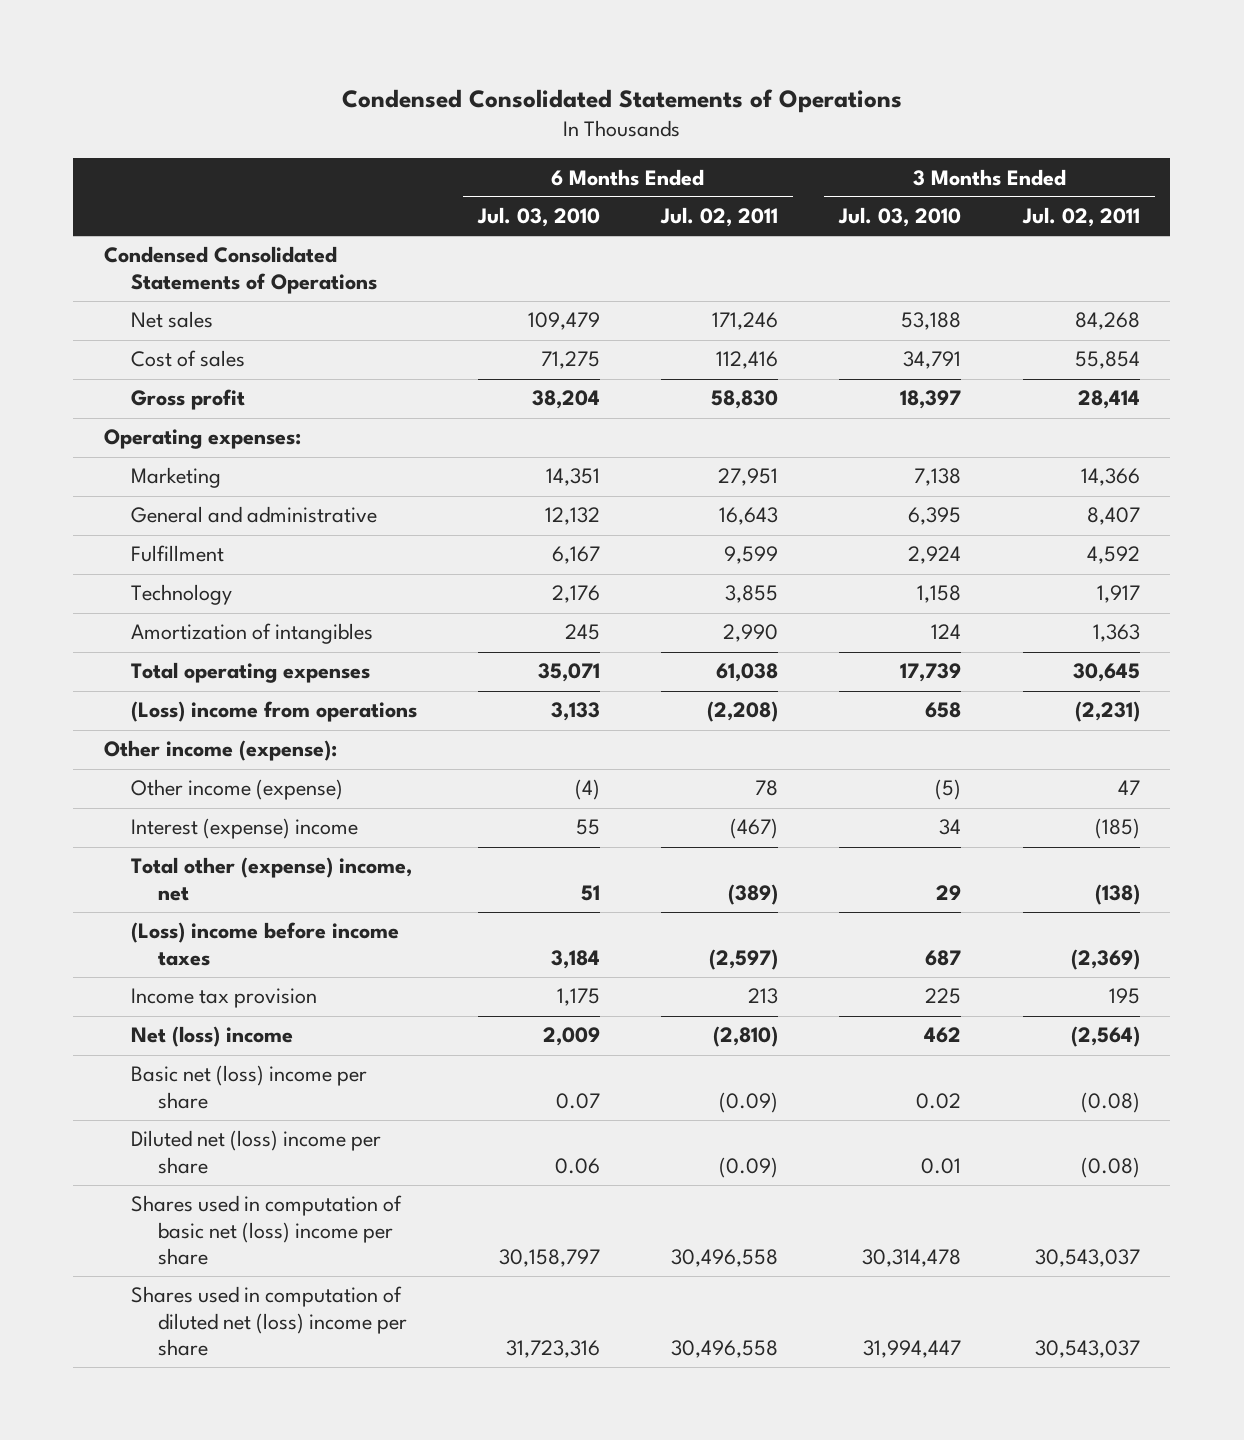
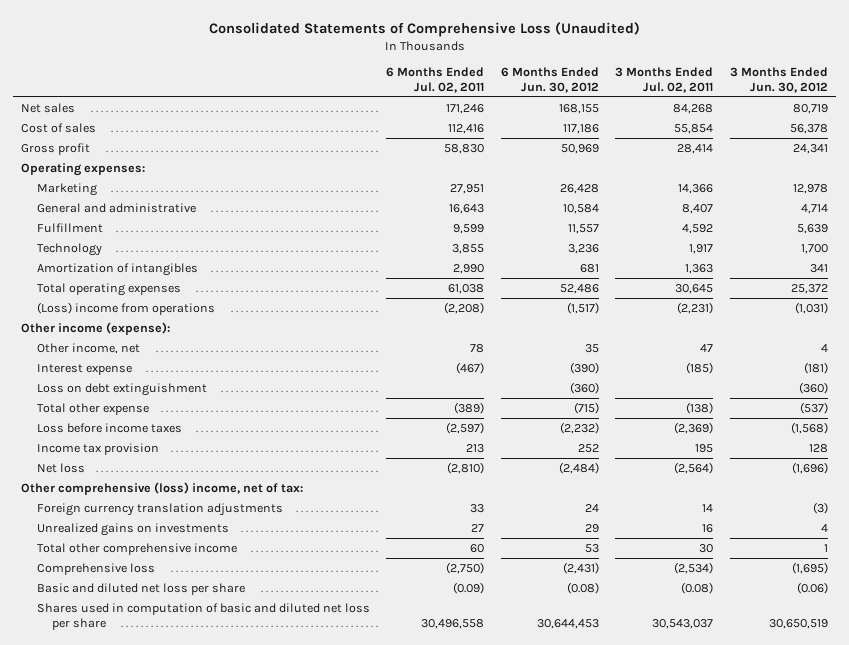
- Condensed Consolidated Statements of Operations
+ Consolidated Statements of Comprehensive Loss (Unaudited)
- | 6 Months Ended Jul. 03, 2010 | 6 Months Ended Jul. 02, 2011 | 3 Months Ended Jul. 03, 2010 | 3 Months Ended Jul. 02, 2011
+ | 6 Months Ended Jul. 02, 2011 | 6 Months Ended Jun. 30, 2012 | 3 Months Ended Jul. 02, 2011 | 3 Months Ended Jun. 30, 2012
- Condensed Consolidated Statements of Operations
- Other income (expense) | (4) | 78 | (5) | 47
- Interest (expense) income | 55 | (467) | 34 | (185)
- Total other (expense) income, net | 51 | (389) | 29 | (138)
- (Loss) income before income taxes | 3,184 | (2,597) | 687 | (2,369)
+ Other income, net | 78 | 35 | 47 | 4
+ Interest expense | (467) | (390) | (185) | (181)
+ Loss on debt extinguishment | | (360) | | (360)
+ Total other expense | (389) | (715) | (138) | (537)
+ Loss before income taxes | (2,597) | (2,232) | (2,369) | (1,568)
- Net (loss) income | 2,009 | (2,810) | 462 | (2,564)
- Basic net (loss) income per share | 0.07 | (0.09) | 0.02 | (0.08)
- Diluted net (loss) income per share | 0.06 | (0.09) | 0.01 | (0.08)
- Shares used in computation of basic net (loss) income per share | 30,158,797 | 30,496,558 | 30,314,478 | 30,543,037
- Shares used in computation of diluted net (loss) income per share | 31,723,316 | 30,496,558 | 31,994,447 | 30,543,037
+ Net loss | (2,810) | (2,484) | (2,564) | (1,696)
+ Other comprehensive (loss) income, net of tax:
+ Foreign currency translation adjustments | 33 | 24 | 14 | (3)
+ Unrealized gains on investments | 27 | 29 | 16 | 4
+ Total other comprehensive income | 60 | 53 | 30 | 1
+ Comprehensive loss | (2,750) | (2,431) | (2,534) | (1,695)
+ Basic and diluted net loss per share | (0.09) | (0.08) | (0.08) | (0.06)
+ Shares used in computation of basic and diluted net loss per share | 30,496,558 | 30,644,453 | 30,543,037 | 30,650,519

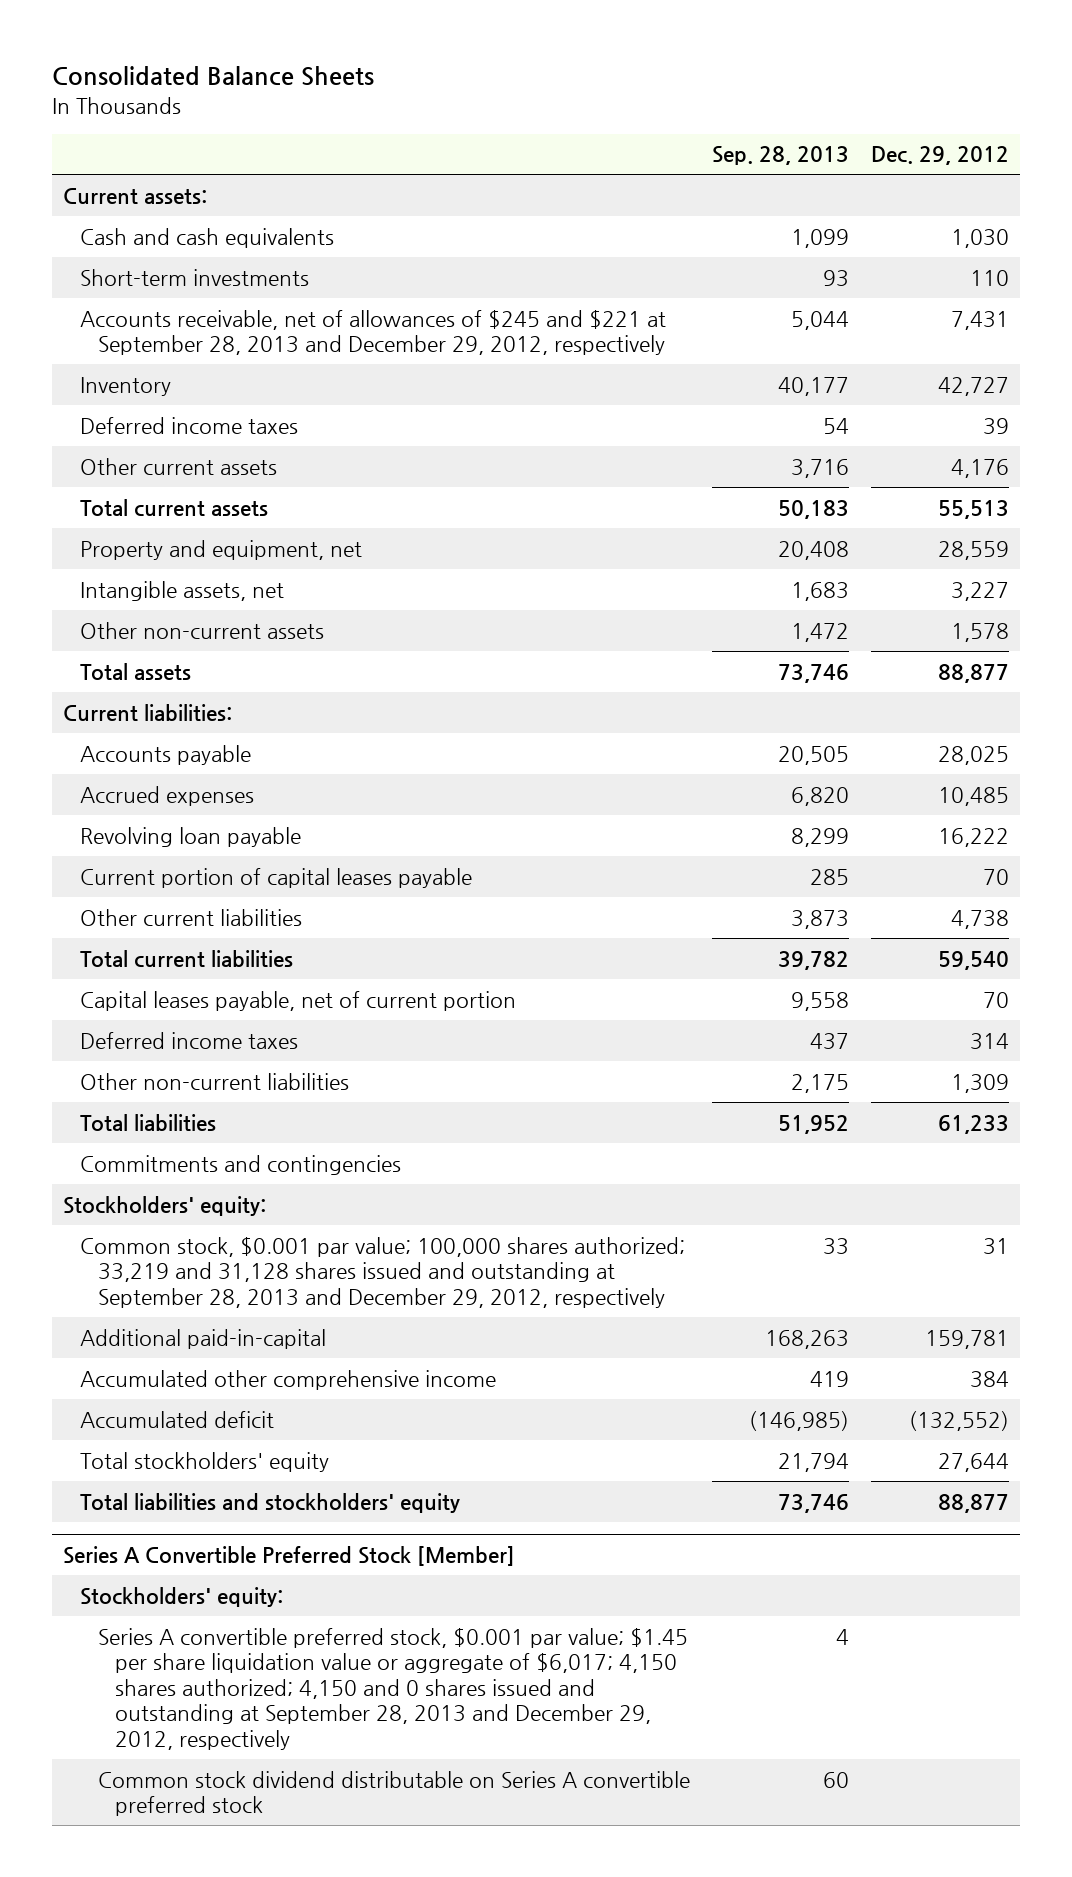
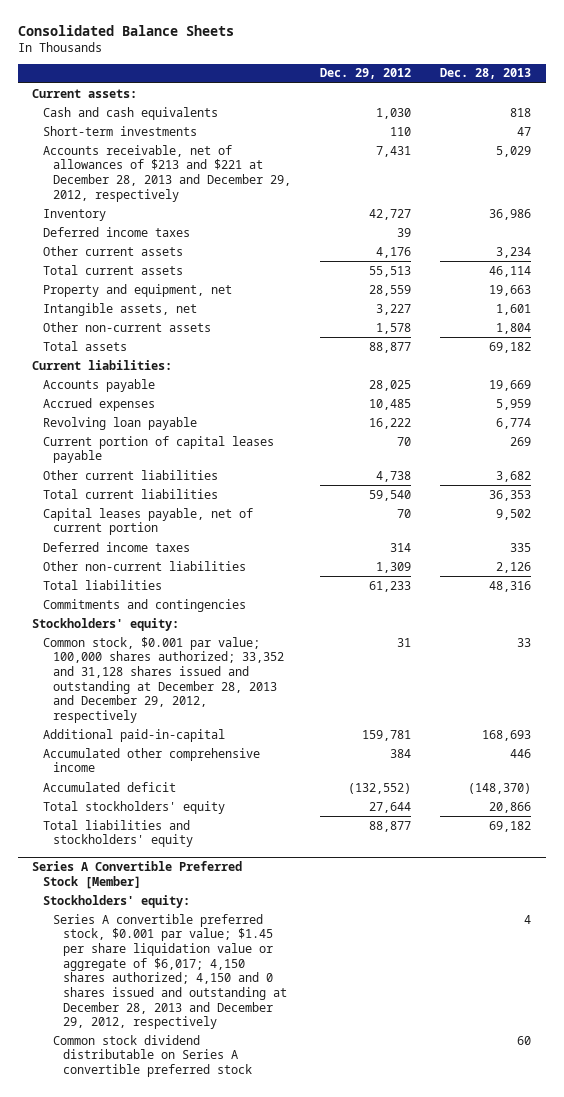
- | Sep. 28, 2013 | Dec. 29, 2012
+ | Dec. 29, 2012 | Dec. 28, 2013
- Accounts receivable, net of allowances of $245 and $221 at September 28, 2013 and December 29, 2012, respectively | 5,044 | 7,431
+ Accounts receivable, net of allowances of $213 and $221 at December 28, 2013 and December 29, 2012, respectively | 7,431 | 5,029
- Common stock, $0.001 par value; 100,000 shares authorized; 33,219 and 31,128 shares issued and outstanding at September 28, 2013 and December 29, 2012, respectively | 33 | 31
+ Common stock, $0.001 par value; 100,000 shares authorized; 33,352 and 31,128 shares issued and outstanding at December 28, 2013 and December 29, 2012, respectively | 31 | 33
@ Series A Convertible Preferred Stock [Member]
- Series A convertible preferred stock, $0.001 par value; $1.45 per share liquidation value or aggregate of $6,017; 4,150 shares authorized; 4,150 and 0 shares issued and outstanding at September 28, 2013 and December 29, 2012, respectively | 4 |
+ Series A convertible preferred stock, $0.001 par value; $1.45 per share liquidation value or aggregate of $6,017; 4,150 shares authorized; 4,150 and 0 shares issued and outstanding at December 28, 2013 and December 29, 2012, respectively | | 4

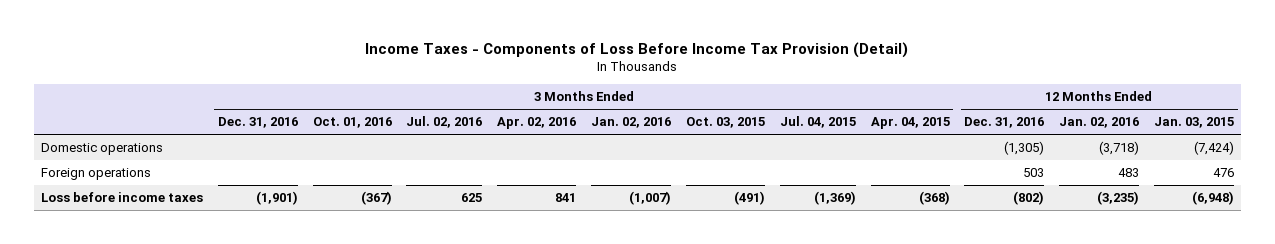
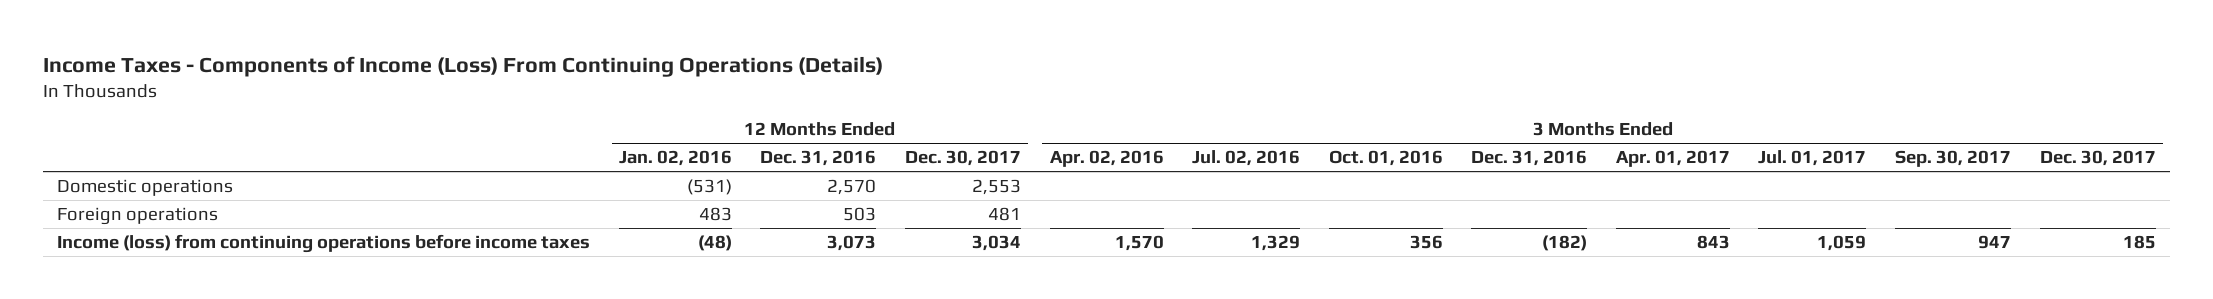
- Income Taxes - Components of Loss Before Income Tax Provision (Detail)
+ Income Taxes - Components of Income (Loss) From Continuing Operations (Details)
- | 3 Months Ended Dec. 31, 2016 | 3 Months Ended Oct. 01, 2016 | 3 Months Ended Jul. 02, 2016 | 3 Months Ended Apr. 02, 2016 | 3 Months Ended Jan. 02, 2016 | 3 Months Ended Oct. 03, 2015 | 3 Months Ended Jul. 04, 2015 | 3 Months Ended Apr. 04, 2015 | 12 Months Ended Dec. 31, 2016 | 12 Months Ended Jan. 02, 2016 | 12 Months Ended Jan. 03, 2015
+ | 12 Months Ended Jan. 02, 2016 | 12 Months Ended Dec. 31, 2016 | 12 Months Ended Dec. 30, 2017 | 3 Months Ended Apr. 02, 2016 | 3 Months Ended Jul. 02, 2016 | 3 Months Ended Oct. 01, 2016 | 3 Months Ended Dec. 31, 2016 | 3 Months Ended Apr. 01, 2017 | 3 Months Ended Jul. 01, 2017 | 3 Months Ended Sep. 30, 2017 | 3 Months Ended Dec. 30, 2017
- Domestic operations | | | | | | | | | (1,305) | (3,718) | (7,424)
+ Domestic operations | (531) | 2,570 | 2,553 | | | | | | | |
- Loss before income taxes | (1,901) | (367) | 625 | 841 | (1,007) | (491) | (1,369) | (368) | (802) | (3,235) | (6,948)
+ Income (loss) from continuing operations before income taxes | (48) | 3,073 | 3,034 | 1,570 | 1,329 | 356 | (182) | 843 | 1,059 | 947 | 185

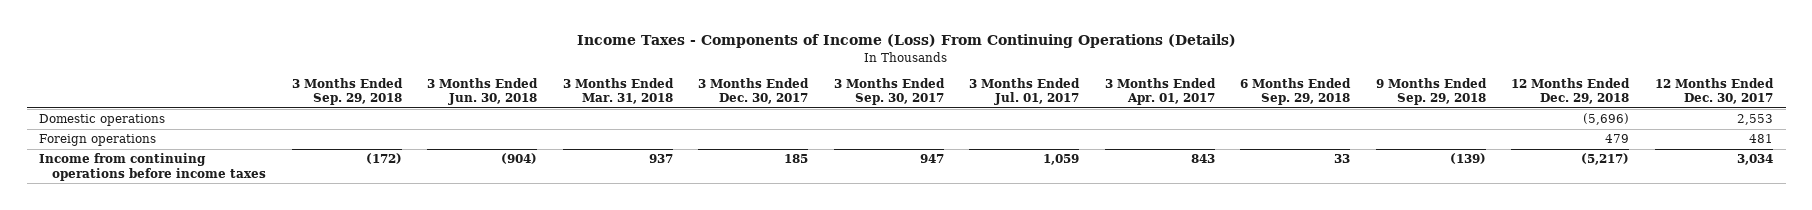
- | 12 Months Ended Jan. 02, 2016 | 12 Months Ended Dec. 31, 2016 | 12 Months Ended Dec. 30, 2017 | 3 Months Ended Apr. 02, 2016 | 3 Months Ended Jul. 02, 2016 | 3 Months Ended Oct. 01, 2016 | 3 Months Ended Dec. 31, 2016 | 3 Months Ended Apr. 01, 2017 | 3 Months Ended Jul. 01, 2017 | 3 Months Ended Sep. 30, 2017 | 3 Months Ended Dec. 30, 2017
+ | 3 Months Ended Sep. 29, 2018 | 3 Months Ended Jun. 30, 2018 | 3 Months Ended Mar. 31, 2018 | 3 Months Ended Dec. 30, 2017 | 3 Months Ended Sep. 30, 2017 | 3 Months Ended Jul. 01, 2017 | 3 Months Ended Apr. 01, 2017 | 6 Months Ended Sep. 29, 2018 | 9 Months Ended Sep. 29, 2018 | 12 Months Ended Dec. 29, 2018 | 12 Months Ended Dec. 30, 2017
- Income (loss) from continuing operations before income taxes | (48) | 3,073 | 3,034 | 1,570 | 1,329 | 356 | (182) | 843 | 1,059 | 947 | 185
+ Income from continuing operations before income taxes | (172) | (904) | 937 | 185 | 947 | 1,059 | 843 | 33 | (139) | (5,217) | 3,034

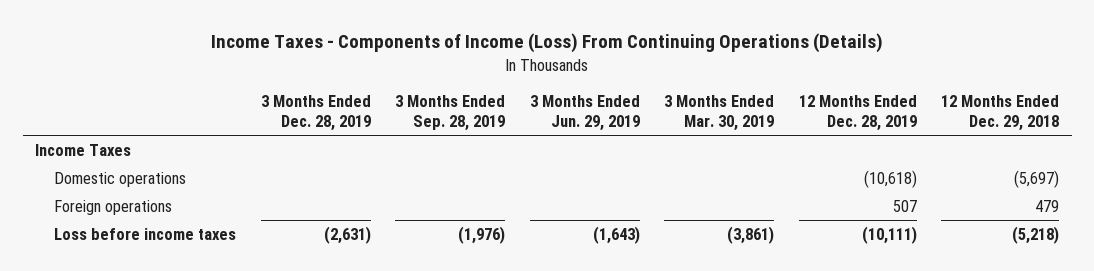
- | 3 Months Ended Sep. 29, 2018 | 3 Months Ended Jun. 30, 2018 | 3 Months Ended Mar. 31, 2018 | 3 Months Ended Dec. 30, 2017 | 3 Months Ended Sep. 30, 2017 | 3 Months Ended Jul. 01, 2017 | 3 Months Ended Apr. 01, 2017 | 6 Months Ended Sep. 29, 2018 | 9 Months Ended Sep. 29, 2018 | 12 Months Ended Dec. 29, 2018 | 12 Months Ended Dec. 30, 2017
+ | 3 Months Ended Dec. 28, 2019 | 3 Months Ended Sep. 28, 2019 | 3 Months Ended Jun. 29, 2019 | 3 Months Ended Mar. 30, 2019 | 12 Months Ended Dec. 28, 2019 | 12 Months Ended Dec. 29, 2018
- Domestic operations | | | | | | | | | | (5,696) | 2,553
+ Income Taxes
+ Domestic operations | | | | | (10,618) | (5,697)
- Income from continuing operations before income taxes | (172) | (904) | 937 | 185 | 947 | 1,059 | 843 | 33 | (139) | (5,217) | 3,034
+ Loss before income taxes | (2,631) | (1,976) | (1,643) | (3,861) | (10,111) | (5,218)

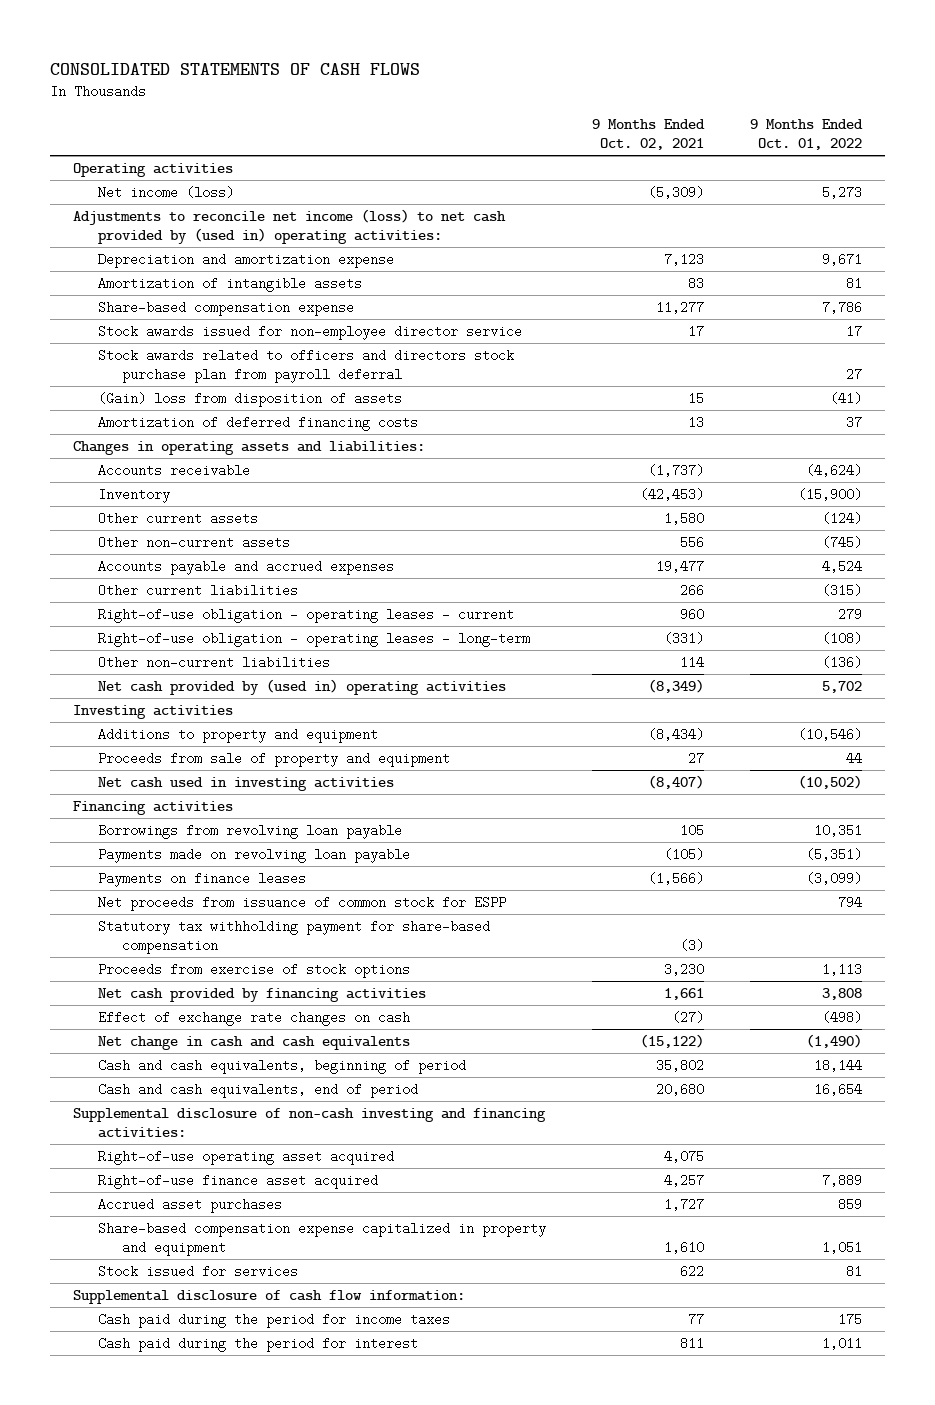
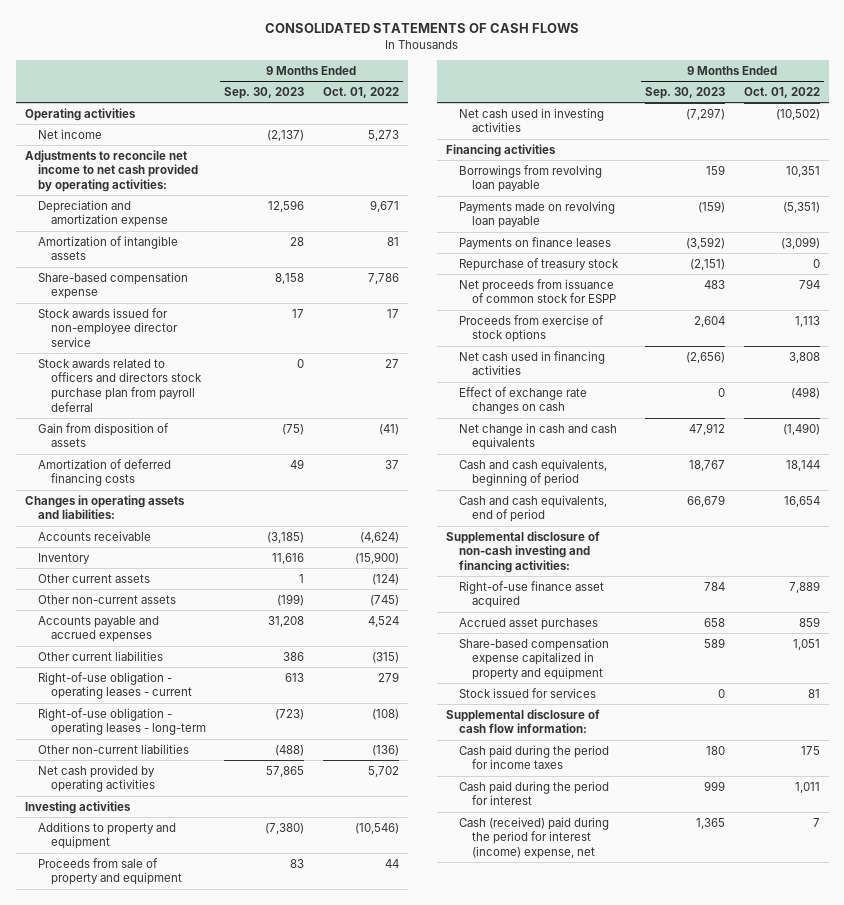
- | 9 Months Ended Oct. 02, 2021 | 9 Months Ended Oct. 01, 2022
+ | 9 Months Ended Sep. 30, 2023 | 9 Months Ended Oct. 01, 2022
- Net income (loss) | (5,309) | 5,273
- Adjustments to reconcile net income (loss) to net cash provided by (used in) operating activities:
+ Net income | (2,137) | 5,273
+ Adjustments to reconcile net income to net cash provided by operating activities:
- (Gain) loss from disposition of assets | 15 | (41)
+ Gain from disposition of assets | (75) | (41)
- Net cash provided by (used in) operating activities | (8,349) | 5,702
+ Net cash provided by operating activities | 57,865 | 5,702
+ Repurchase of treasury stock | (2,151) | 0
- Statutory tax withholding payment for share-based compensation | (3) |
- Net cash provided by financing activities | 1,661 | 3,808
+ Net cash used in financing activities | (2,656) | 3,808
- Right-of-use operating asset acquired | 4,075 |
+ Cash (received) paid during the period for interest (income) expense, net | 1,365 | 7

